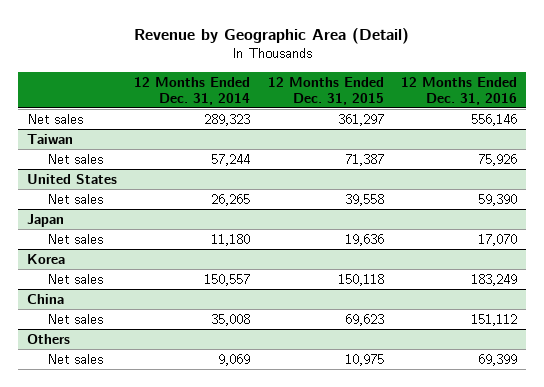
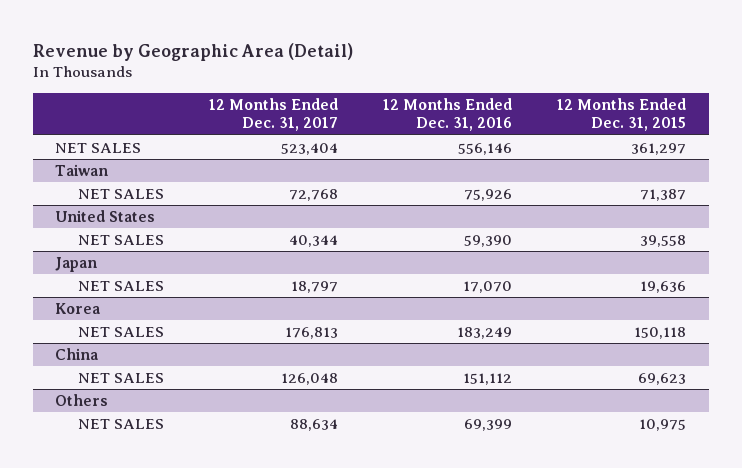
- | 12 Months Ended Dec. 31, 2014 | 12 Months Ended Dec. 31, 2015 | 12 Months Ended Dec. 31, 2016
+ | 12 Months Ended Dec. 31, 2017 | 12 Months Ended Dec. 31, 2016 | 12 Months Ended Dec. 31, 2015
- Net sales | 289,323 | 361,297 | 556,146
+ NET SALES | 523,404 | 556,146 | 361,297
@ Taiwan
- Net sales | 57,244 | 71,387 | 75,926
+ NET SALES | 72,768 | 75,926 | 71,387
@ United States
- Net sales | 26,265 | 39,558 | 59,390
+ NET SALES | 40,344 | 59,390 | 39,558
@ Japan
- Net sales | 11,180 | 19,636 | 17,070
+ NET SALES | 18,797 | 17,070 | 19,636
@ Korea
- Net sales | 150,557 | 150,118 | 183,249
+ NET SALES | 176,813 | 183,249 | 150,118
@ China
- Net sales | 35,008 | 69,623 | 151,112
+ NET SALES | 126,048 | 151,112 | 69,623
@ Others
- Net sales | 9,069 | 10,975 | 69,399
+ NET SALES | 88,634 | 69,399 | 10,975

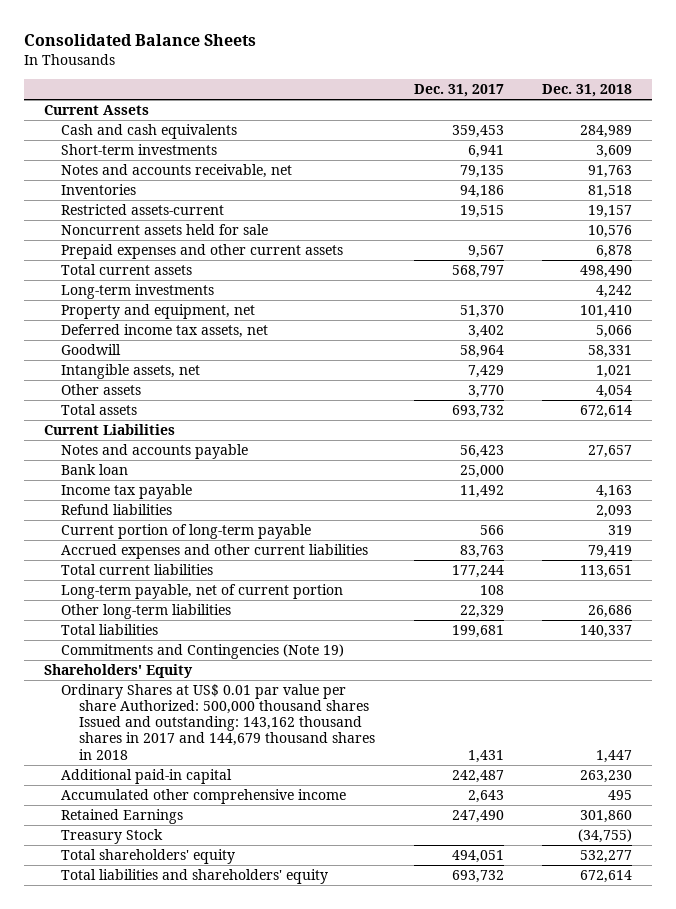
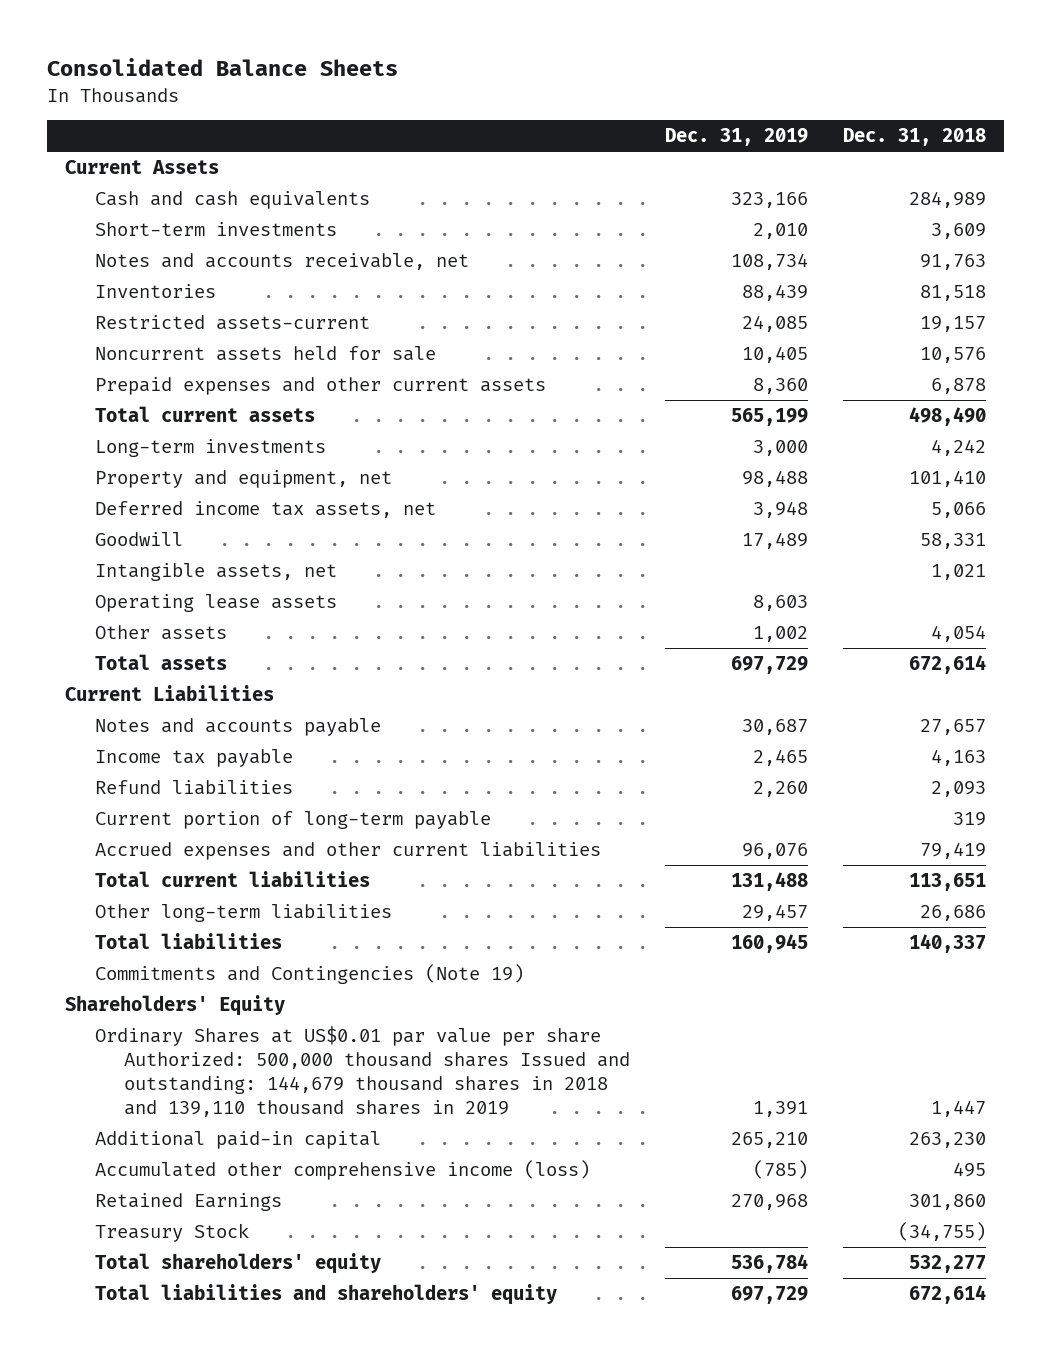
- | Dec. 31, 2017 | Dec. 31, 2018
+ | Dec. 31, 2019 | Dec. 31, 2018
+ Operating lease assets | 8,603 |
- Bank loan | 25,000 |
- Long-term payable, net of current portion | 108 |
- Ordinary Shares at US$ 0.01 par value per share Authorized: 500,000 thousand shares Issued and outstanding: 143,162 thousand shares in 2017 and 144,679 thousand shares in 2018 | 1,431 | 1,447
+ Ordinary Shares at US$0.01 par value per share Authorized: 500,000 thousand shares Issued and outstanding: 144,679 thousand shares in 2018 and 139,110 thousand shares in 2019 | 1,391 | 1,447
- Accumulated other comprehensive income | 2,643 | 495
+ Accumulated other comprehensive income (loss) | (785) | 495

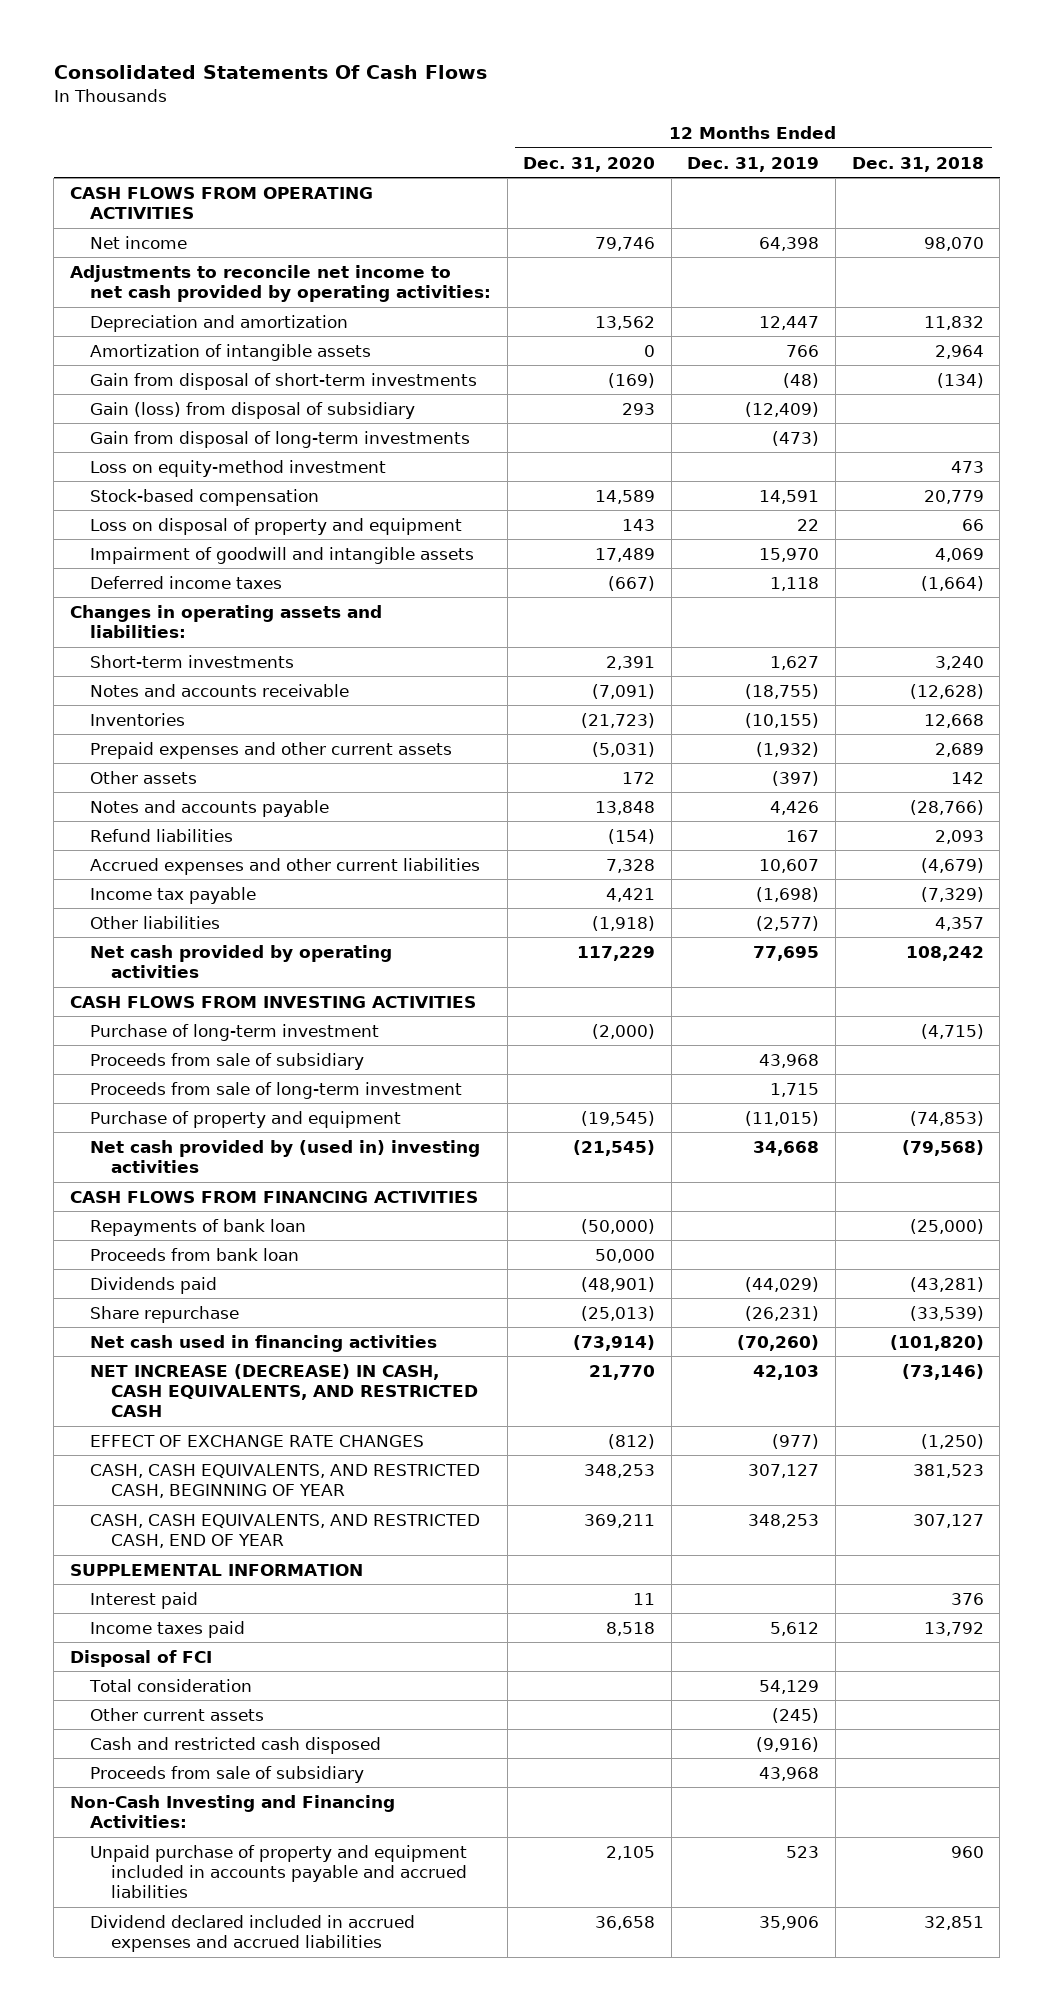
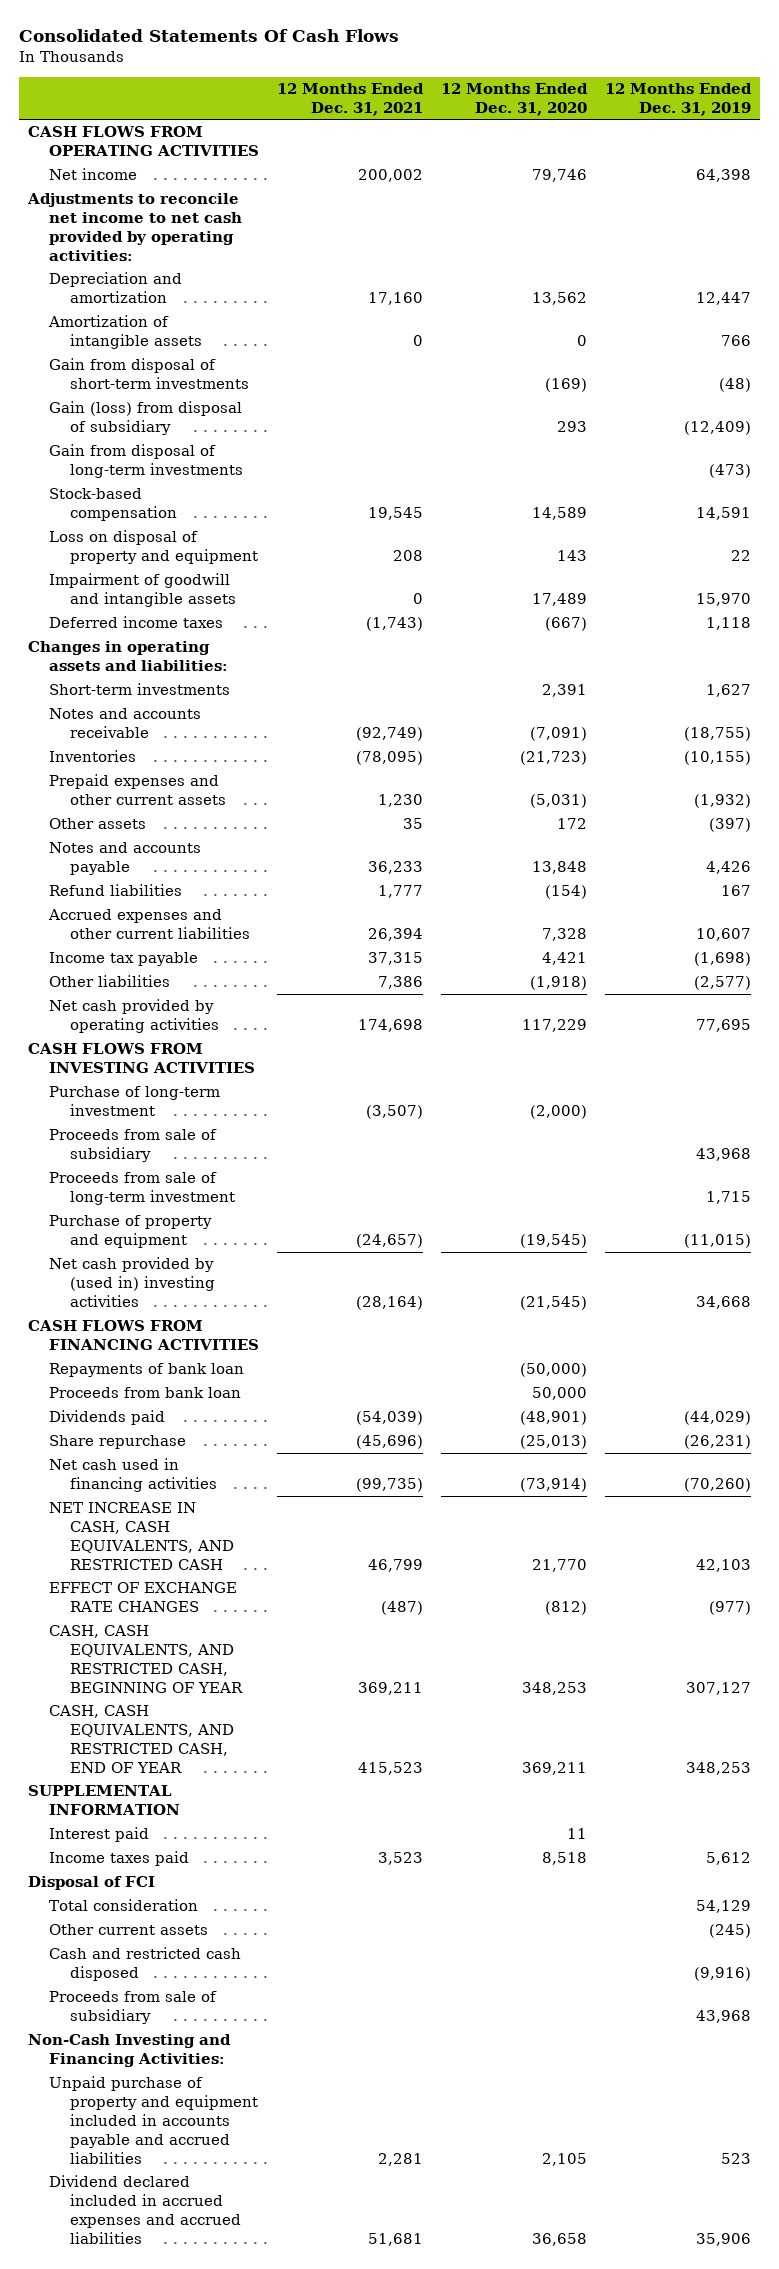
- | 12 Months Ended Dec. 31, 2020 | 12 Months Ended Dec. 31, 2019 | 12 Months Ended Dec. 31, 2018
+ | 12 Months Ended Dec. 31, 2021 | 12 Months Ended Dec. 31, 2020 | 12 Months Ended Dec. 31, 2019
- Loss on equity-method investment | | | 473
- NET INCREASE (DECREASE) IN CASH, CASH EQUIVALENTS, AND RESTRICTED CASH | 21,770 | 42,103 | (73,146)
+ NET INCREASE IN CASH, CASH EQUIVALENTS, AND RESTRICTED CASH | 46,799 | 21,770 | 42,103

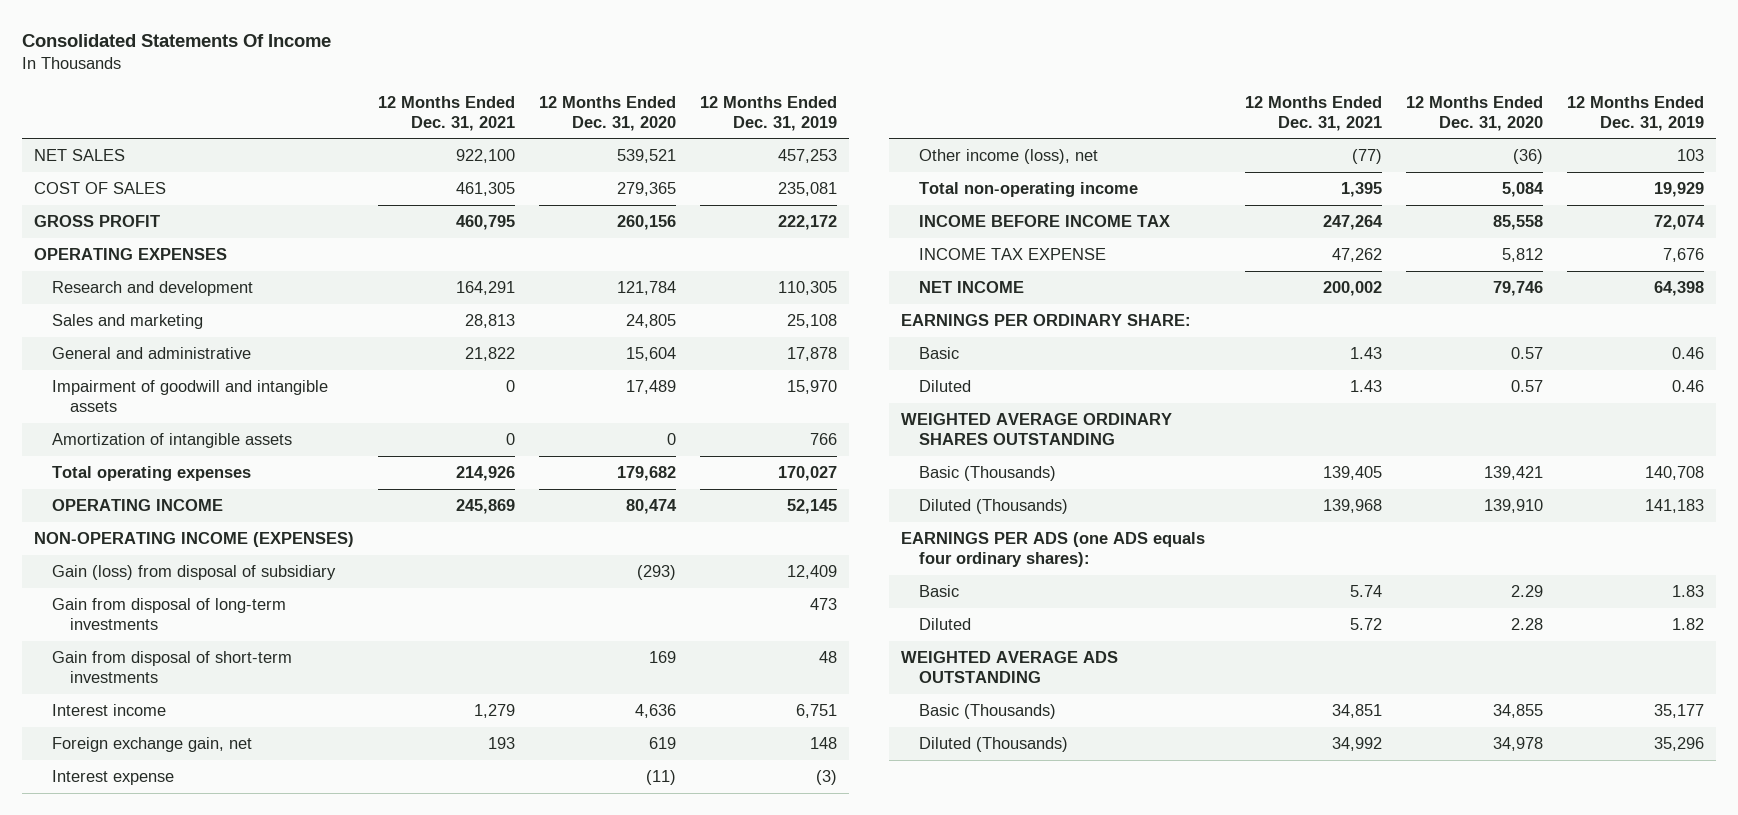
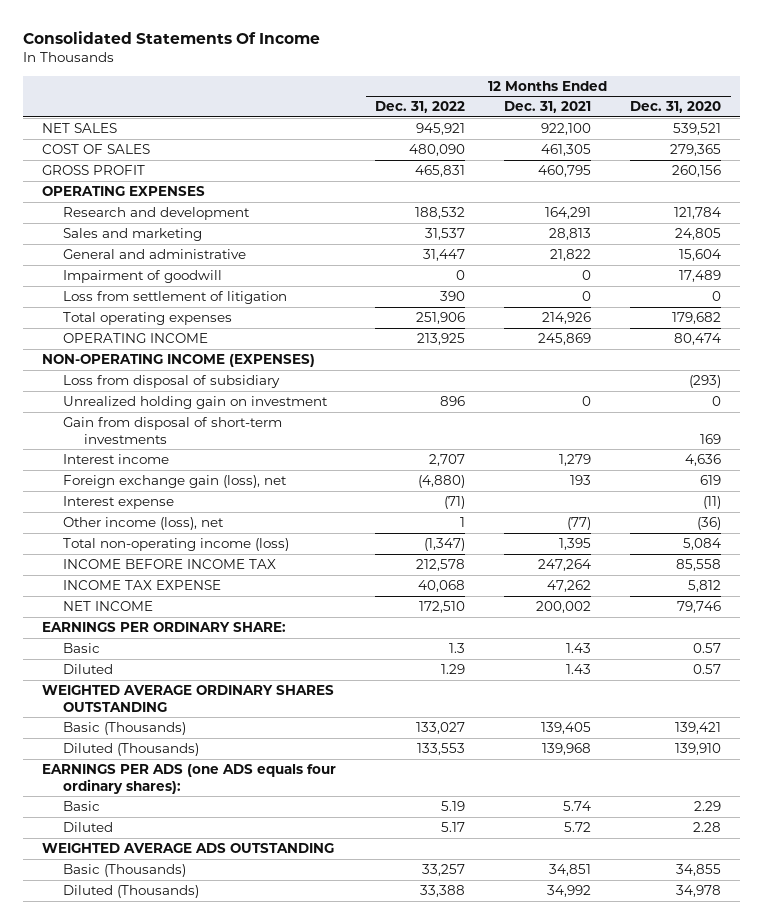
- | 12 Months Ended Dec. 31, 2021 | 12 Months Ended Dec. 31, 2020 | 12 Months Ended Dec. 31, 2019
+ | 12 Months Ended Dec. 31, 2022 | 12 Months Ended Dec. 31, 2021 | 12 Months Ended Dec. 31, 2020
- Impairment of goodwill and intangible assets | 0 | 17,489 | 15,970
- Amortization of intangible assets | 0 | 0 | 766
+ Impairment of goodwill | 0 | 0 | 17,489
+ Loss from settlement of litigation | 390 | 0 | 0
- Gain (loss) from disposal of subsidiary | | (293) | 12,409
- Gain from disposal of long-term investments | | | 473
+ Loss from disposal of subsidiary | | | (293)
+ Unrealized holding gain on investment | 896 | 0 | 0
- Foreign exchange gain, net | 193 | 619 | 148
+ Foreign exchange gain (loss), net | (4,880) | 193 | 619
- Total non-operating income | 1,395 | 5,084 | 19,929
+ Total non-operating income (loss) | (1,347) | 1,395 | 5,084

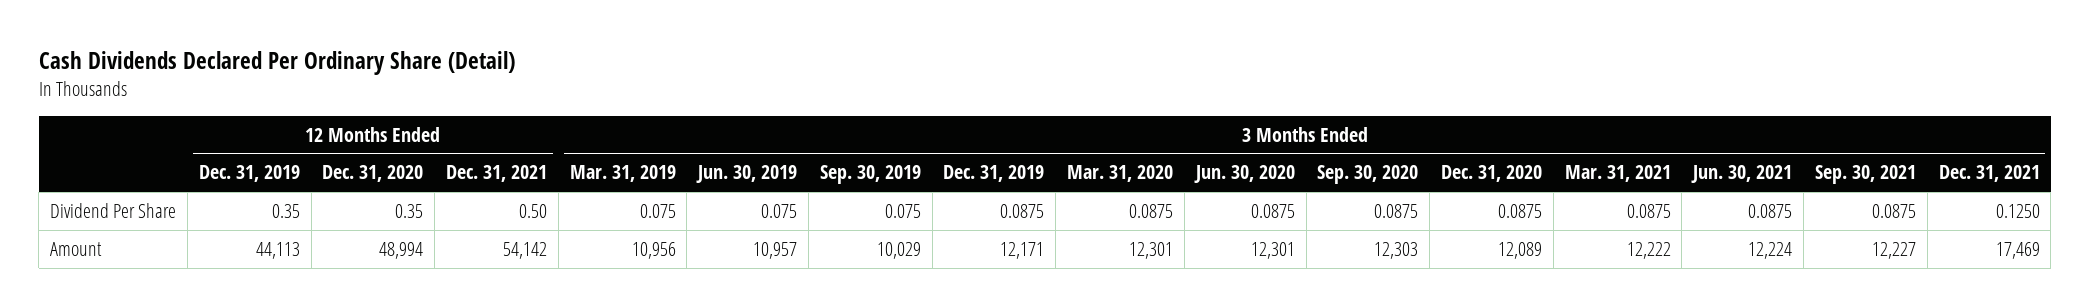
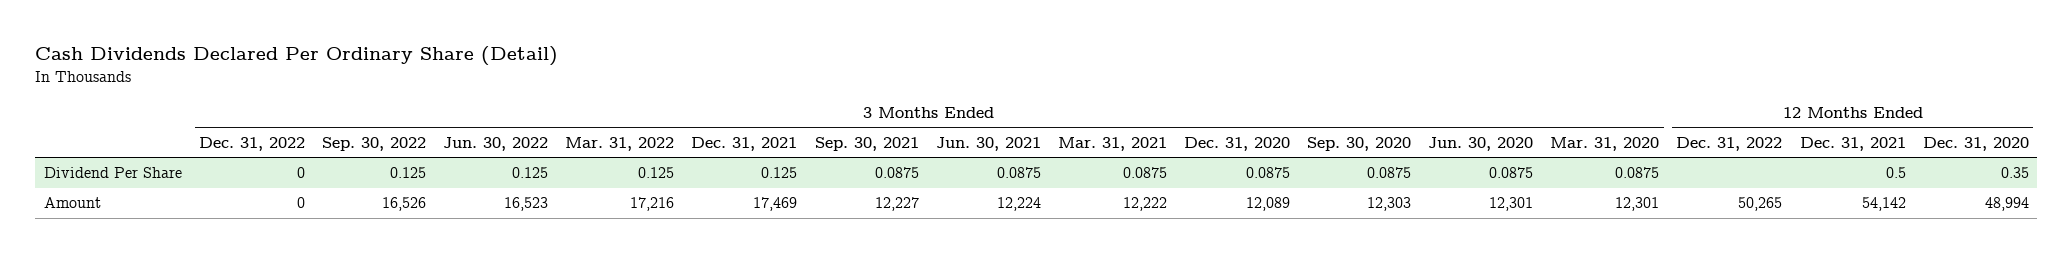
- | 12 Months Ended Dec. 31, 2019 | 12 Months Ended Dec. 31, 2020 | 12 Months Ended Dec. 31, 2021 | 3 Months Ended Mar. 31, 2019 | 3 Months Ended Jun. 30, 2019 | 3 Months Ended Sep. 30, 2019 | 3 Months Ended Dec. 31, 2019 | 3 Months Ended Mar. 31, 2020 | 3 Months Ended Jun. 30, 2020 | 3 Months Ended Sep. 30, 2020 | 3 Months Ended Dec. 31, 2020 | 3 Months Ended Mar. 31, 2021 | 3 Months Ended Jun. 30, 2021 | 3 Months Ended Sep. 30, 2021 | 3 Months Ended Dec. 31, 2021
+ | 3 Months Ended Dec. 31, 2022 | 3 Months Ended Sep. 30, 2022 | 3 Months Ended Jun. 30, 2022 | 3 Months Ended Mar. 31, 2022 | 3 Months Ended Dec. 31, 2021 | 3 Months Ended Sep. 30, 2021 | 3 Months Ended Jun. 30, 2021 | 3 Months Ended Mar. 31, 2021 | 3 Months Ended Dec. 31, 2020 | 3 Months Ended Sep. 30, 2020 | 3 Months Ended Jun. 30, 2020 | 3 Months Ended Mar. 31, 2020 | 12 Months Ended Dec. 31, 2022 | 12 Months Ended Dec. 31, 2021 | 12 Months Ended Dec. 31, 2020
- Dividend Per Share | 0.35 | 0.35 | 0.50 | 0.075 | 0.075 | 0.075 | 0.0875 | 0.0875 | 0.0875 | 0.0875 | 0.0875 | 0.0875 | 0.0875 | 0.0875 | 0.1250
+ Dividend Per Share | 0 | 0.125 | 0.125 | 0.125 | 0.125 | 0.0875 | 0.0875 | 0.0875 | 0.0875 | 0.0875 | 0.0875 | 0.0875 | | 0.5 | 0.35

